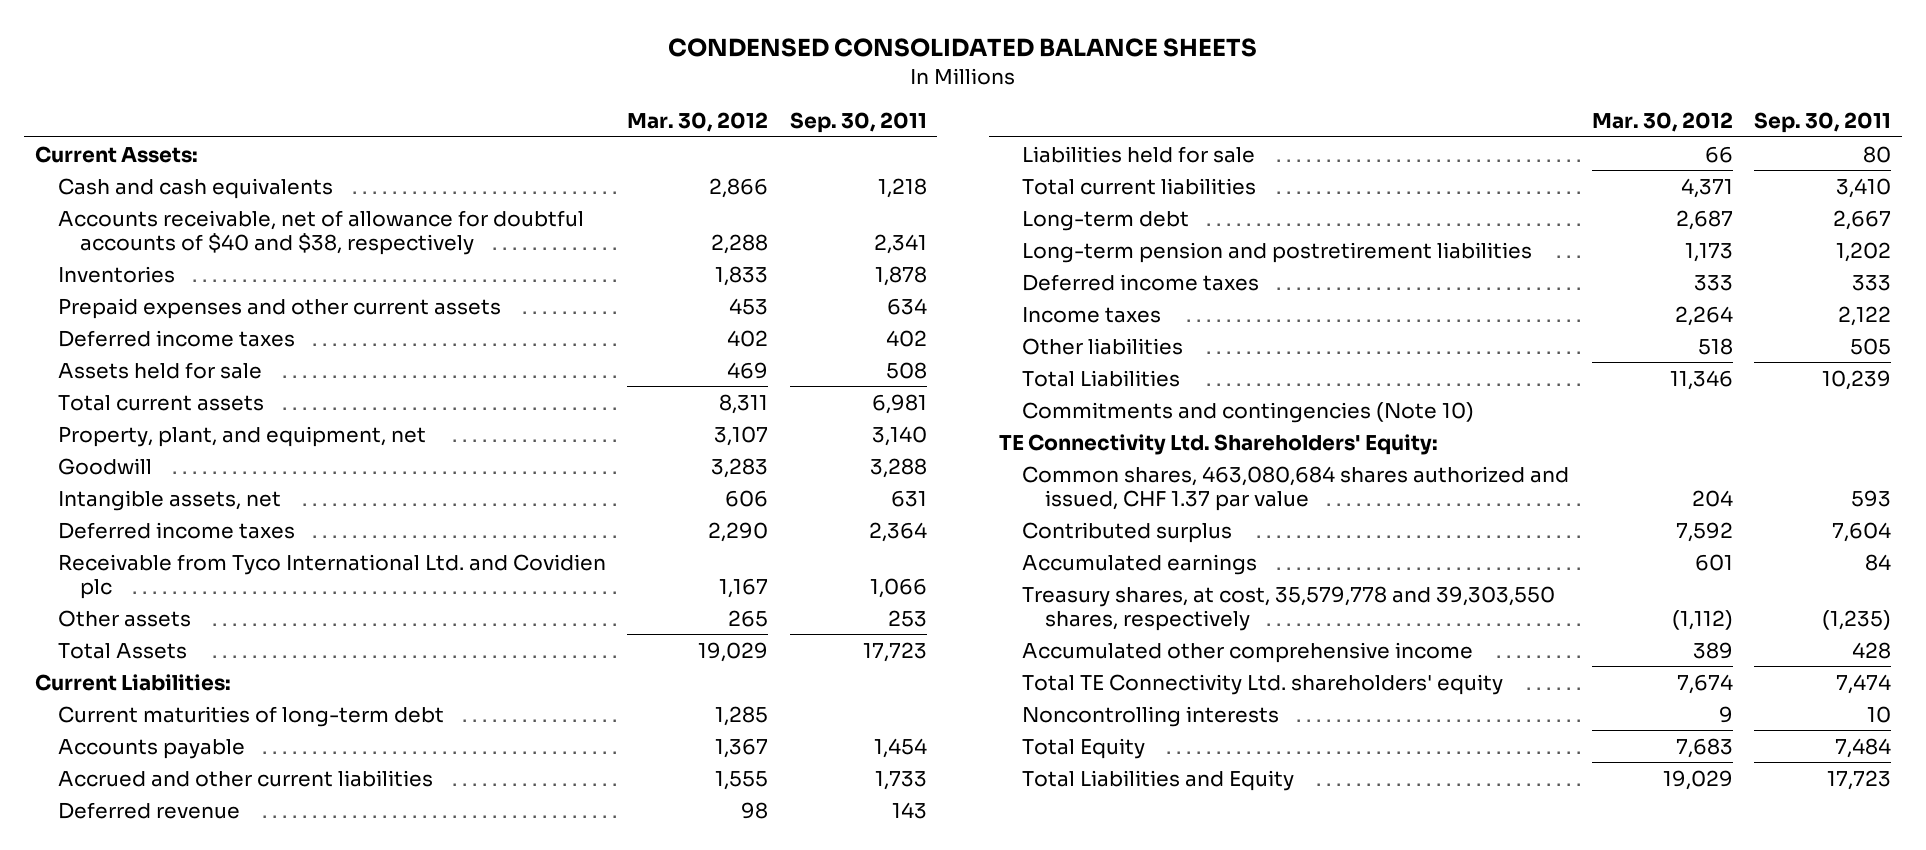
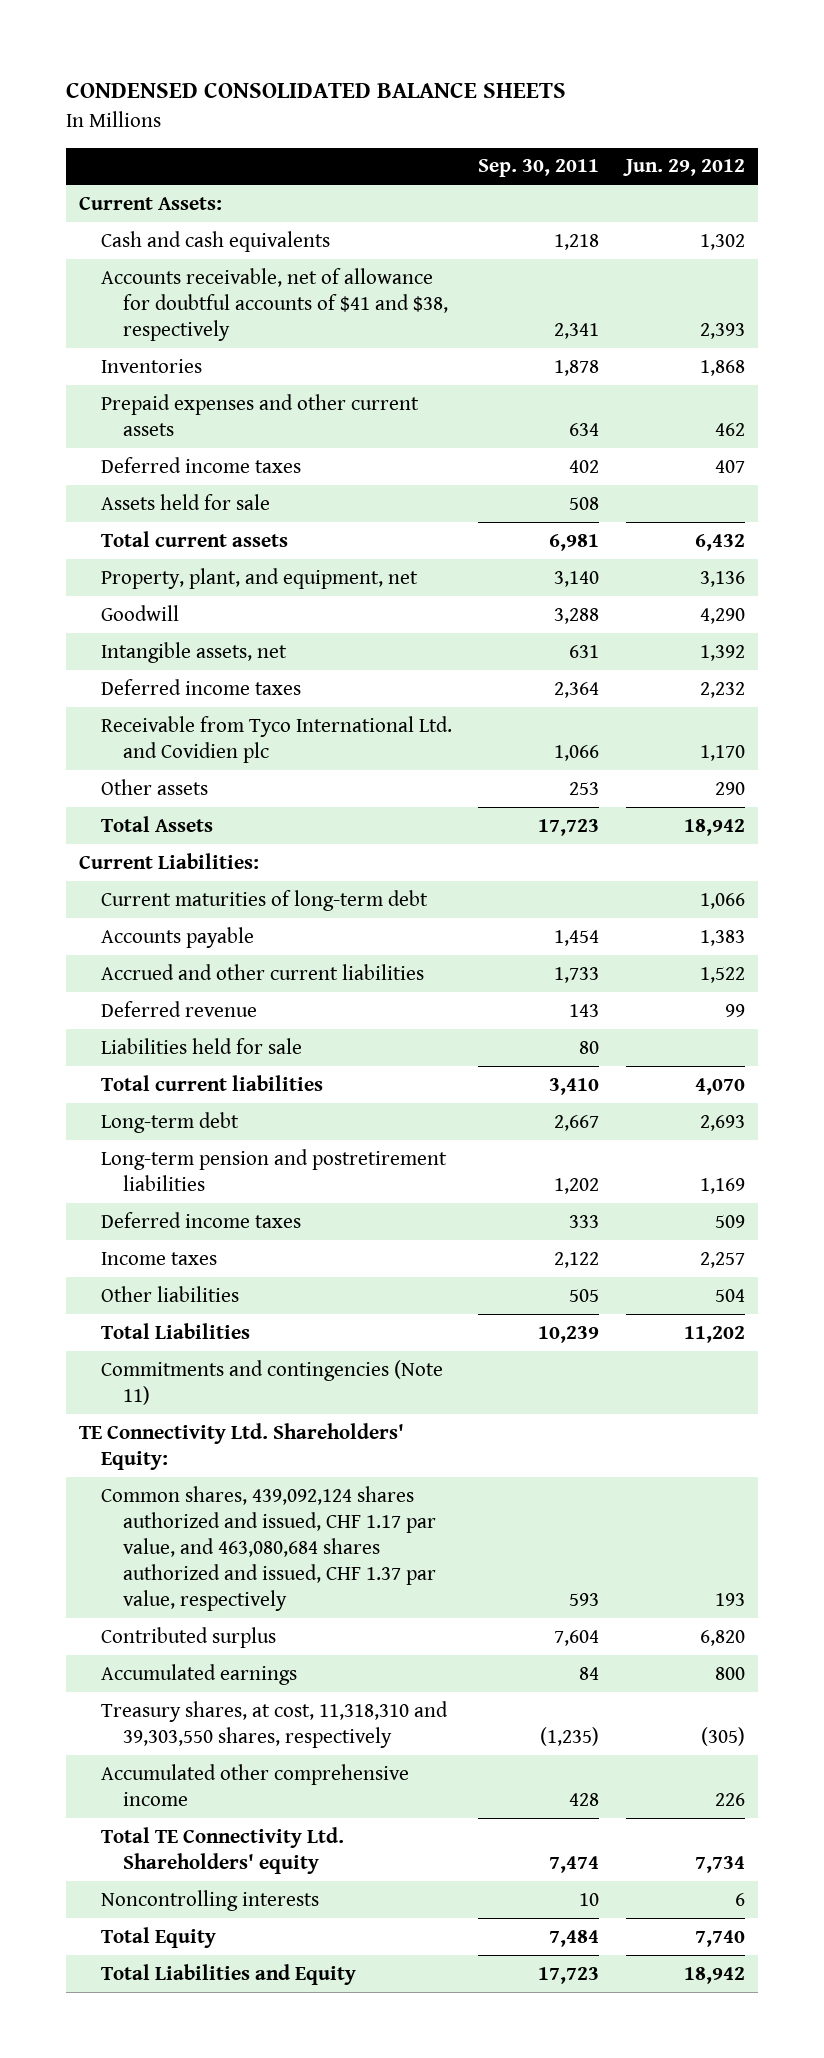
- | Mar. 30, 2012 | Sep. 30, 2011
+ | Sep. 30, 2011 | Jun. 29, 2012
- Accounts receivable, net of allowance for doubtful accounts of $40 and $38, respectively | 2,288 | 2,341
+ Accounts receivable, net of allowance for doubtful accounts of $41 and $38, respectively | 2,341 | 2,393
- Commitments and contingencies (Note 10)
+ Commitments and contingencies (Note 11)
- Common shares, 463,080,684 shares authorized and issued, CHF 1.37 par value | 204 | 593
+ Common shares, 439,092,124 shares authorized and issued, CHF 1.17 par value, and 463,080,684 shares authorized and issued, CHF 1.37 par value, respectively | 593 | 193
- Treasury shares, at cost, 35,579,778 and 39,303,550 shares, respectively | (1,112) | (1,235)
+ Treasury shares, at cost, 11,318,310 and 39,303,550 shares, respectively | (1,235) | (305)
- Total TE Connectivity Ltd. shareholders' equity | 7,674 | 7,474
+ Total TE Connectivity Ltd. Shareholders' equity | 7,474 | 7,734

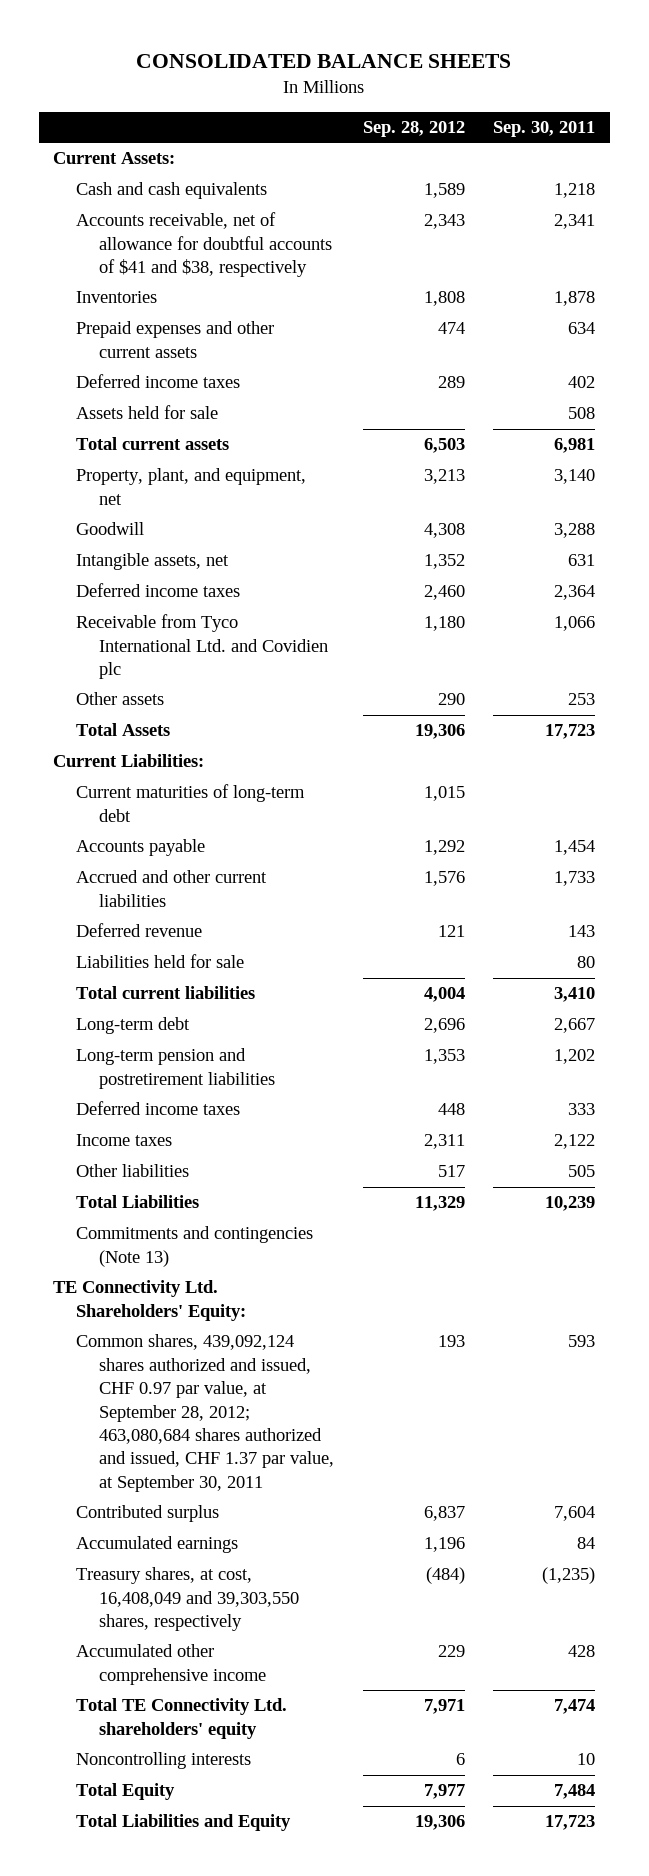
- CONDENSED CONSOLIDATED BALANCE SHEETS
+ CONSOLIDATED BALANCE SHEETS
- | Sep. 30, 2011 | Jun. 29, 2012
+ | Sep. 28, 2012 | Sep. 30, 2011
- Commitments and contingencies (Note 11)
+ Commitments and contingencies (Note 13)
- Common shares, 439,092,124 shares authorized and issued, CHF 1.17 par value, and 463,080,684 shares authorized and issued, CHF 1.37 par value, respectively | 593 | 193
+ Common shares, 439,092,124 shares authorized and issued, CHF 0.97 par value, at September 28, 2012; 463,080,684 shares authorized and issued, CHF 1.37 par value, at September 30, 2011 | 193 | 593
- Treasury shares, at cost, 11,318,310 and 39,303,550 shares, respectively | (1,235) | (305)
+ Treasury shares, at cost, 16,408,049 and 39,303,550 shares, respectively | (484) | (1,235)
- Total TE Connectivity Ltd. Shareholders' equity | 7,474 | 7,734
+ Total TE Connectivity Ltd. shareholders' equity | 7,971 | 7,474

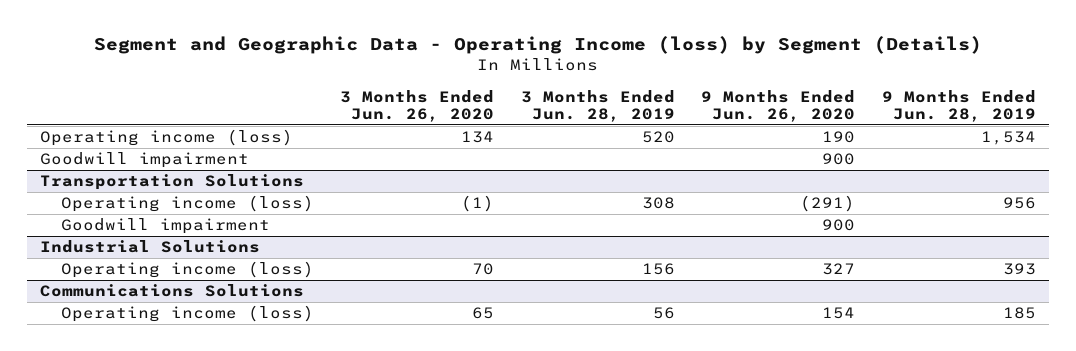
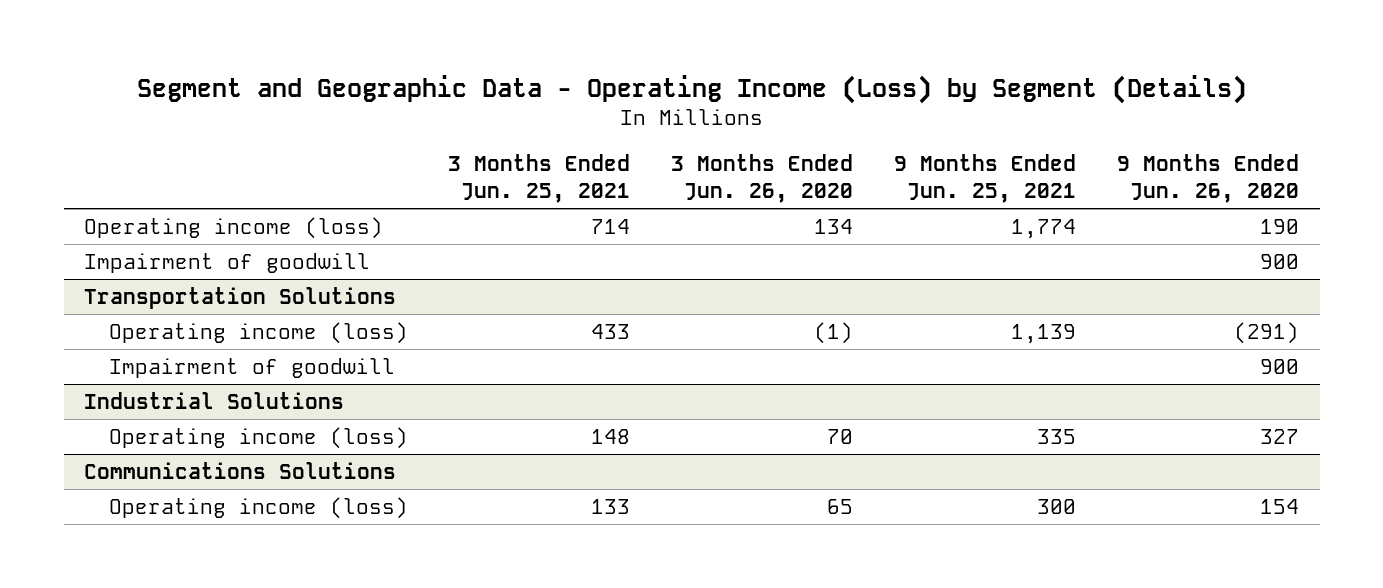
- Segment and Geographic Data - Operating Income (loss) by Segment (Details)
+ Segment and Geographic Data - Operating Income (Loss) by Segment (Details)
- | 3 Months Ended Jun. 26, 2020 | 3 Months Ended Jun. 28, 2019 | 9 Months Ended Jun. 26, 2020 | 9 Months Ended Jun. 28, 2019
+ | 3 Months Ended Jun. 25, 2021 | 3 Months Ended Jun. 26, 2020 | 9 Months Ended Jun. 25, 2021 | 9 Months Ended Jun. 26, 2020
- Goodwill impairment | | | 900 |
+ Impairment of goodwill | | | | 900
@ Transportation Solutions
- Goodwill impairment | | | 900 |
+ Impairment of goodwill | | | | 900

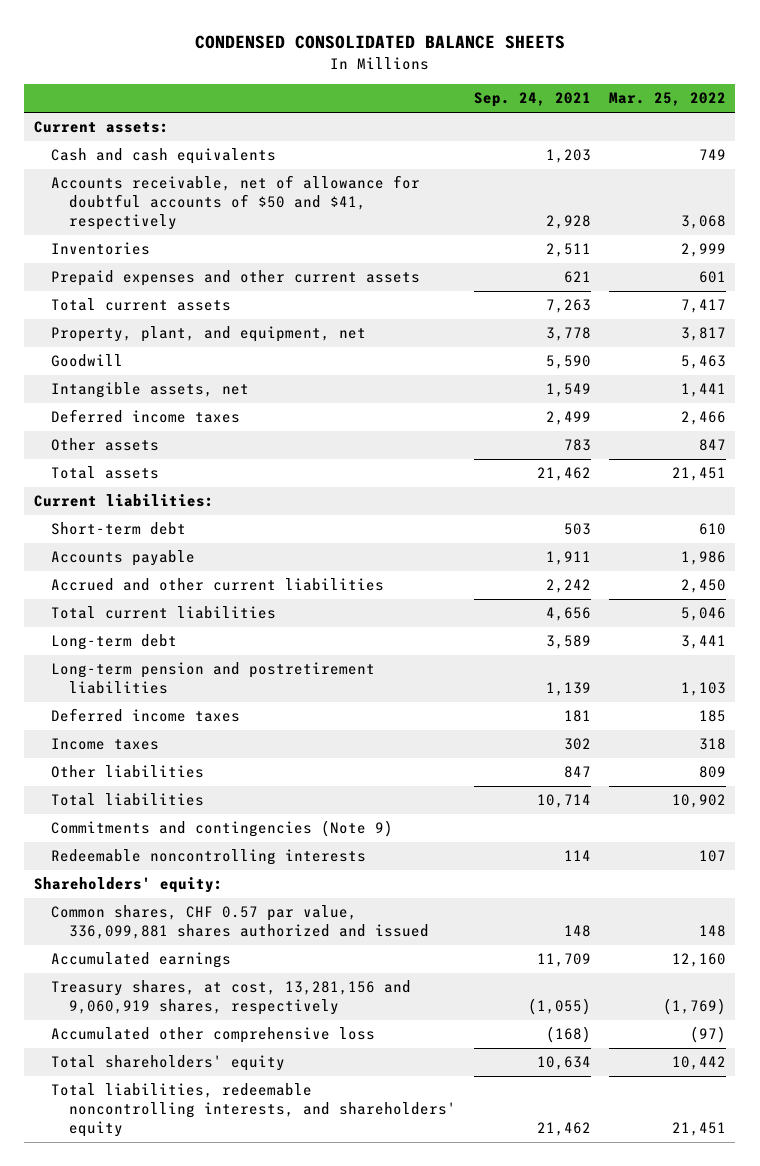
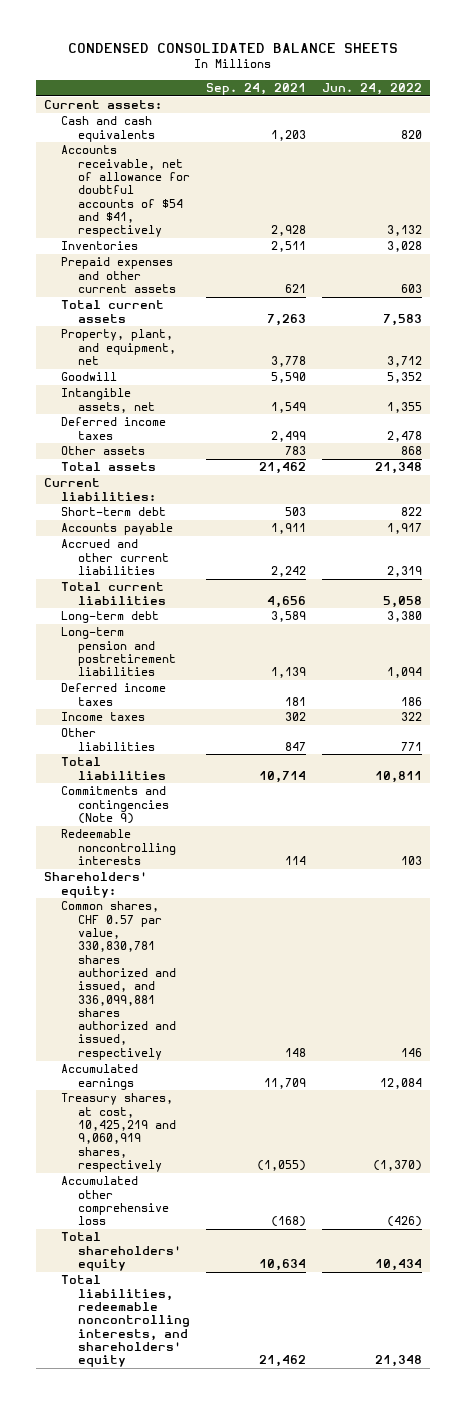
- | Sep. 24, 2021 | Mar. 25, 2022
+ | Sep. 24, 2021 | Jun. 24, 2022
- Accounts receivable, net of allowance for doubtful accounts of $50 and $41, respectively | 2,928 | 3,068
+ Accounts receivable, net of allowance for doubtful accounts of $54 and $41, respectively | 2,928 | 3,132
- Common shares, CHF 0.57 par value, 336,099,881 shares authorized and issued | 148 | 148
+ Common shares, CHF 0.57 par value, 330,830,781 shares authorized and issued, and 336,099,881 shares authorized and issued, respectively | 148 | 146
- Treasury shares, at cost, 13,281,156 and 9,060,919 shares, respectively | (1,055) | (1,769)
+ Treasury shares, at cost, 10,425,219 and 9,060,919 shares, respectively | (1,055) | (1,370)

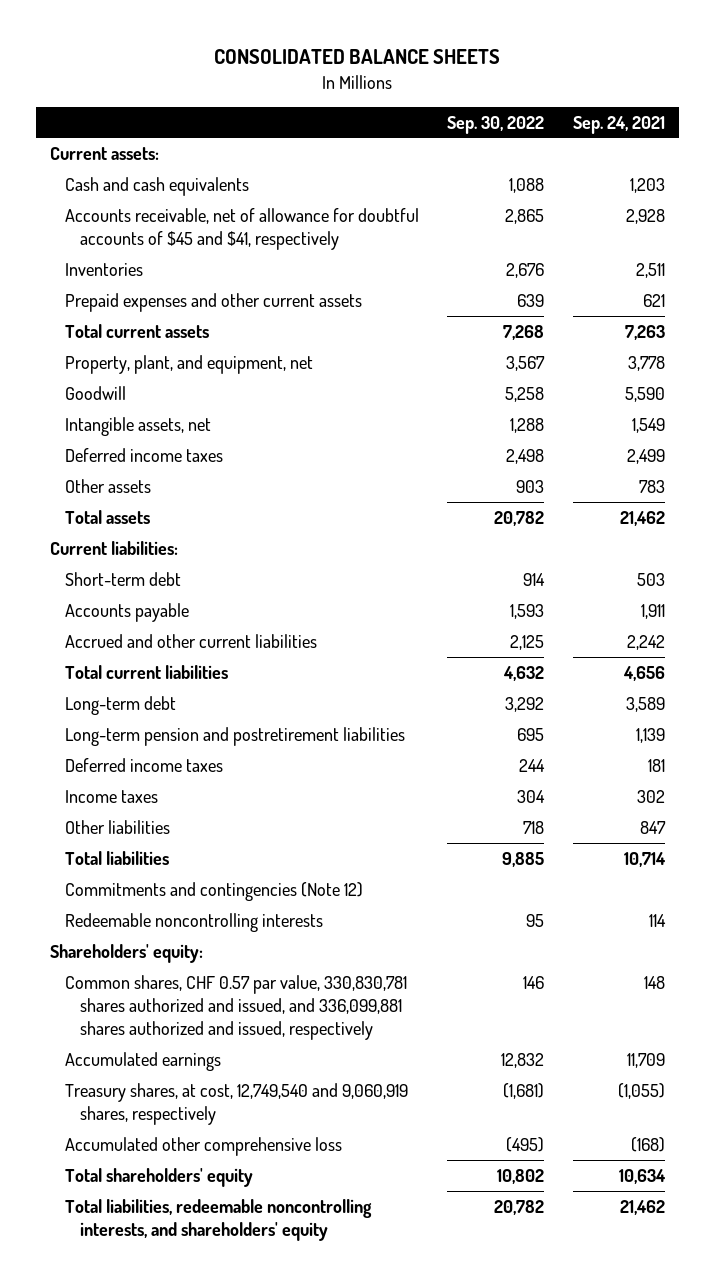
- CONDENSED CONSOLIDATED BALANCE SHEETS
+ CONSOLIDATED BALANCE SHEETS
- | Sep. 24, 2021 | Jun. 24, 2022
+ | Sep. 30, 2022 | Sep. 24, 2021
- Accounts receivable, net of allowance for doubtful accounts of $54 and $41, respectively | 2,928 | 3,132
+ Accounts receivable, net of allowance for doubtful accounts of $45 and $41, respectively | 2,865 | 2,928
- Commitments and contingencies (Note 9)
+ Commitments and contingencies (Note 12)
- Treasury shares, at cost, 10,425,219 and 9,060,919 shares, respectively | (1,055) | (1,370)
+ Treasury shares, at cost, 12,749,540 and 9,060,919 shares, respectively | (1,681) | (1,055)

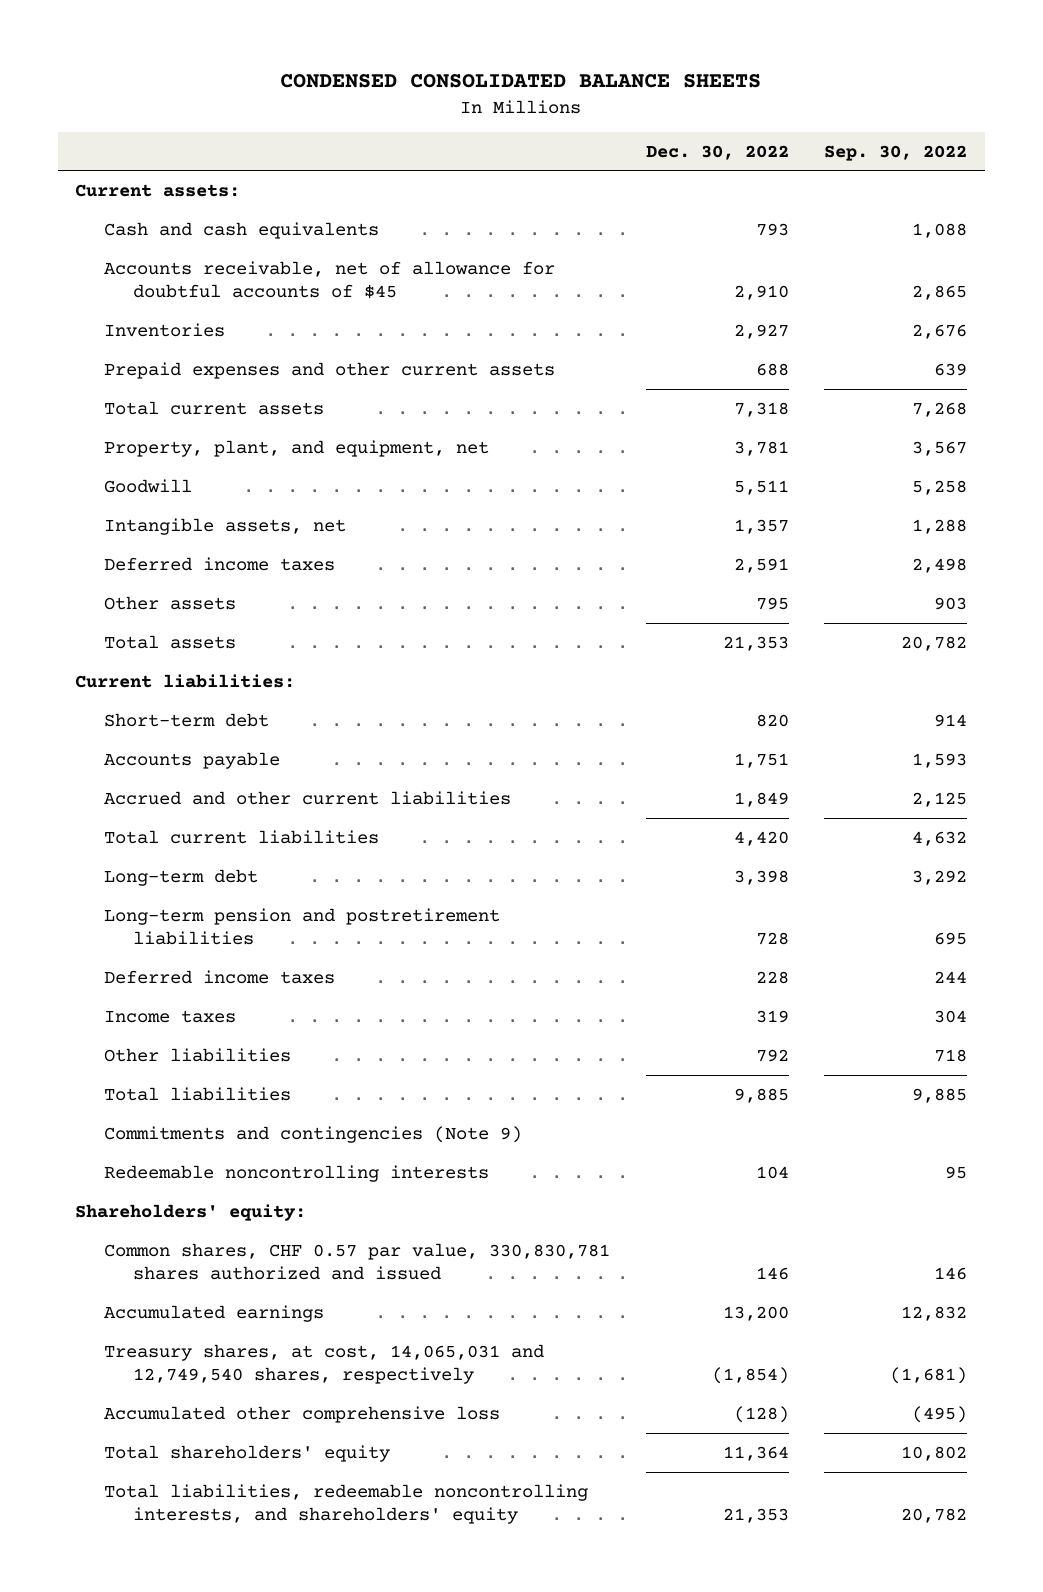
- CONSOLIDATED BALANCE SHEETS
+ CONDENSED CONSOLIDATED BALANCE SHEETS
- | Sep. 30, 2022 | Sep. 24, 2021
+ | Dec. 30, 2022 | Sep. 30, 2022
- Accounts receivable, net of allowance for doubtful accounts of $45 and $41, respectively | 2,865 | 2,928
+ Accounts receivable, net of allowance for doubtful accounts of $45 | 2,910 | 2,865
- Commitments and contingencies (Note 12)
+ Commitments and contingencies (Note 9)
- Common shares, CHF 0.57 par value, 330,830,781 shares authorized and issued, and 336,099,881 shares authorized and issued, respectively | 146 | 148
+ Common shares, CHF 0.57 par value, 330,830,781 shares authorized and issued | 146 | 146
- Treasury shares, at cost, 12,749,540 and 9,060,919 shares, respectively | (1,681) | (1,055)
+ Treasury shares, at cost, 14,065,031 and 12,749,540 shares, respectively | (1,854) | (1,681)

